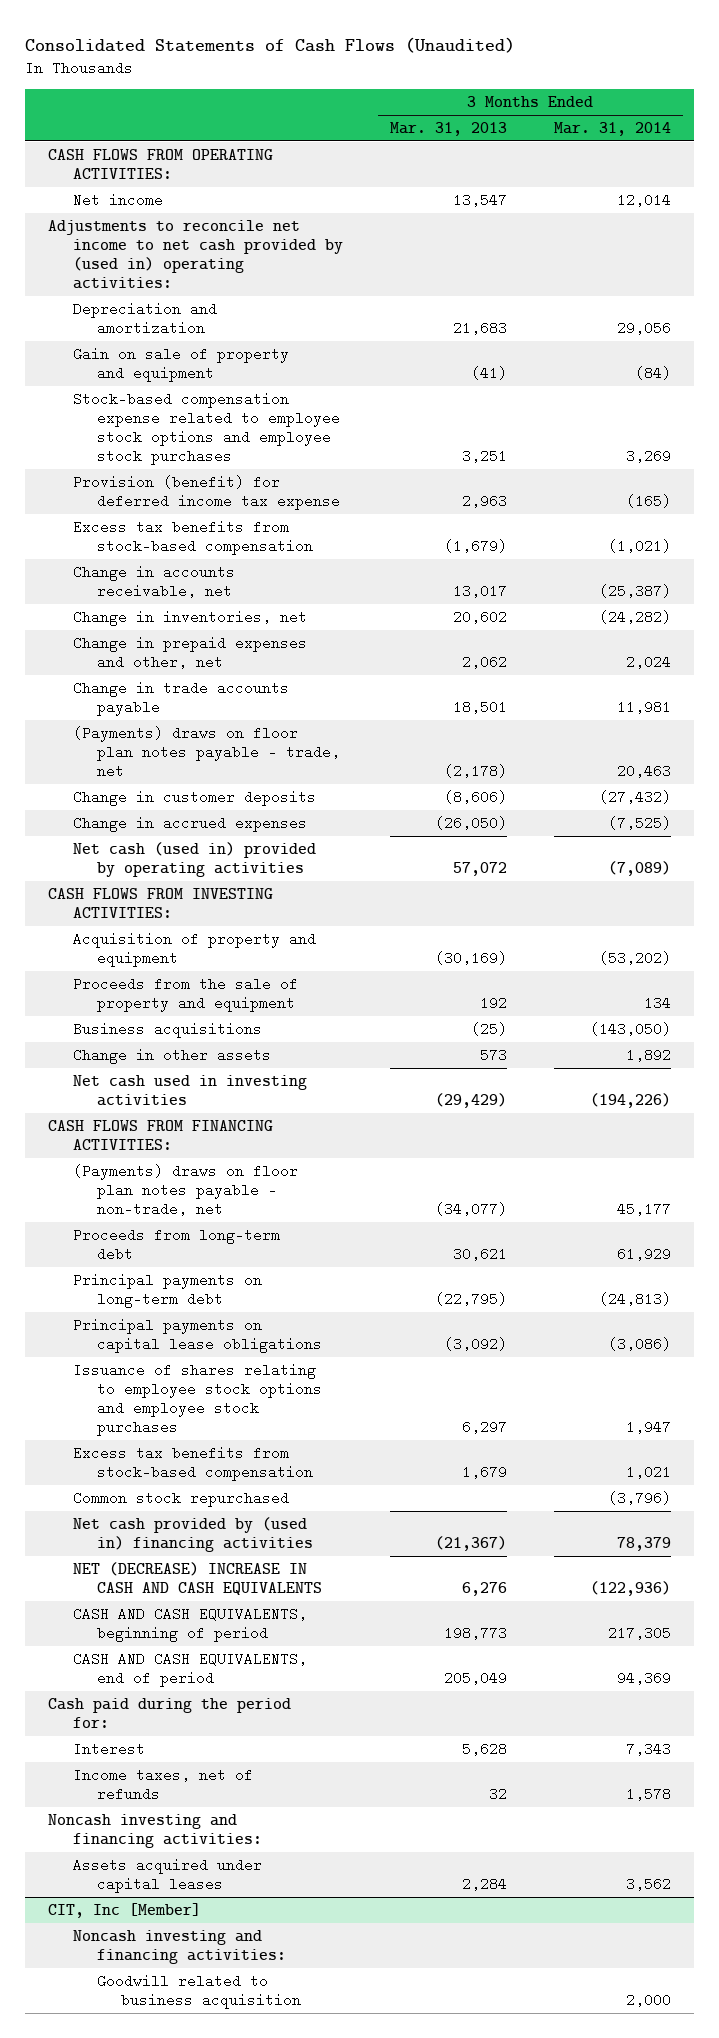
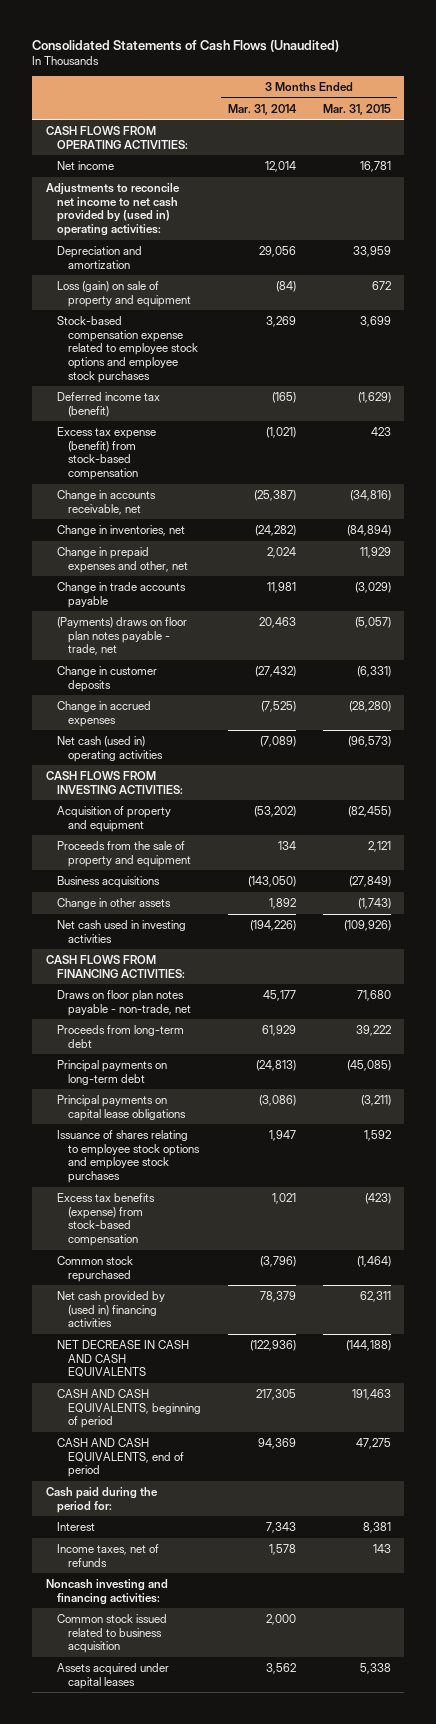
- | 3 Months Ended Mar. 31, 2013 | 3 Months Ended Mar. 31, 2014
+ | 3 Months Ended Mar. 31, 2014 | 3 Months Ended Mar. 31, 2015
- Gain on sale of property and equipment | (41) | (84)
+ Loss (gain) on sale of property and equipment | (84) | 672
- Provision (benefit) for deferred income tax expense | 2,963 | (165)
- Excess tax benefits from stock-based compensation | (1,679) | (1,021)
+ Deferred income tax (benefit) | (165) | (1,629)
+ Excess tax expense (benefit) from stock-based compensation | (1,021) | 423
- Net cash (used in) provided by operating activities | 57,072 | (7,089)
+ Net cash (used in) operating activities | (7,089) | (96,573)
- (Payments) draws on floor plan notes payable - non-trade, net | (34,077) | 45,177
+ Draws on floor plan notes payable - non-trade, net | 45,177 | 71,680
- Excess tax benefits from stock-based compensation | 1,679 | 1,021
+ Excess tax benefits (expense) from stock-based compensation | 1,021 | (423)
- NET (DECREASE) INCREASE IN CASH AND CASH EQUIVALENTS | 6,276 | (122,936)
+ NET DECREASE IN CASH AND CASH EQUIVALENTS | (122,936) | (144,188)
+ Common stock issued related to business acquisition | 2,000 |
- CIT, Inc [Member]
- Noncash investing and financing activities:
- Goodwill related to business acquisition | | 2,000

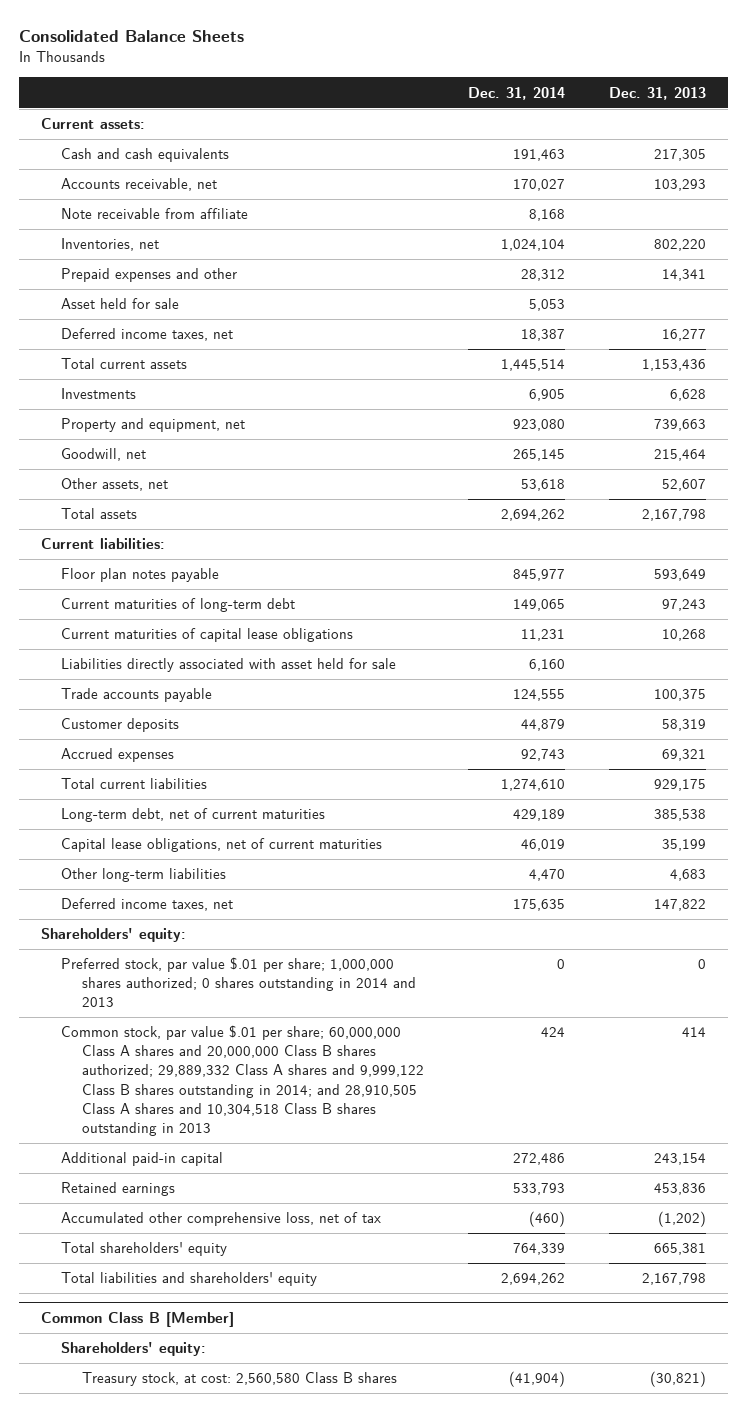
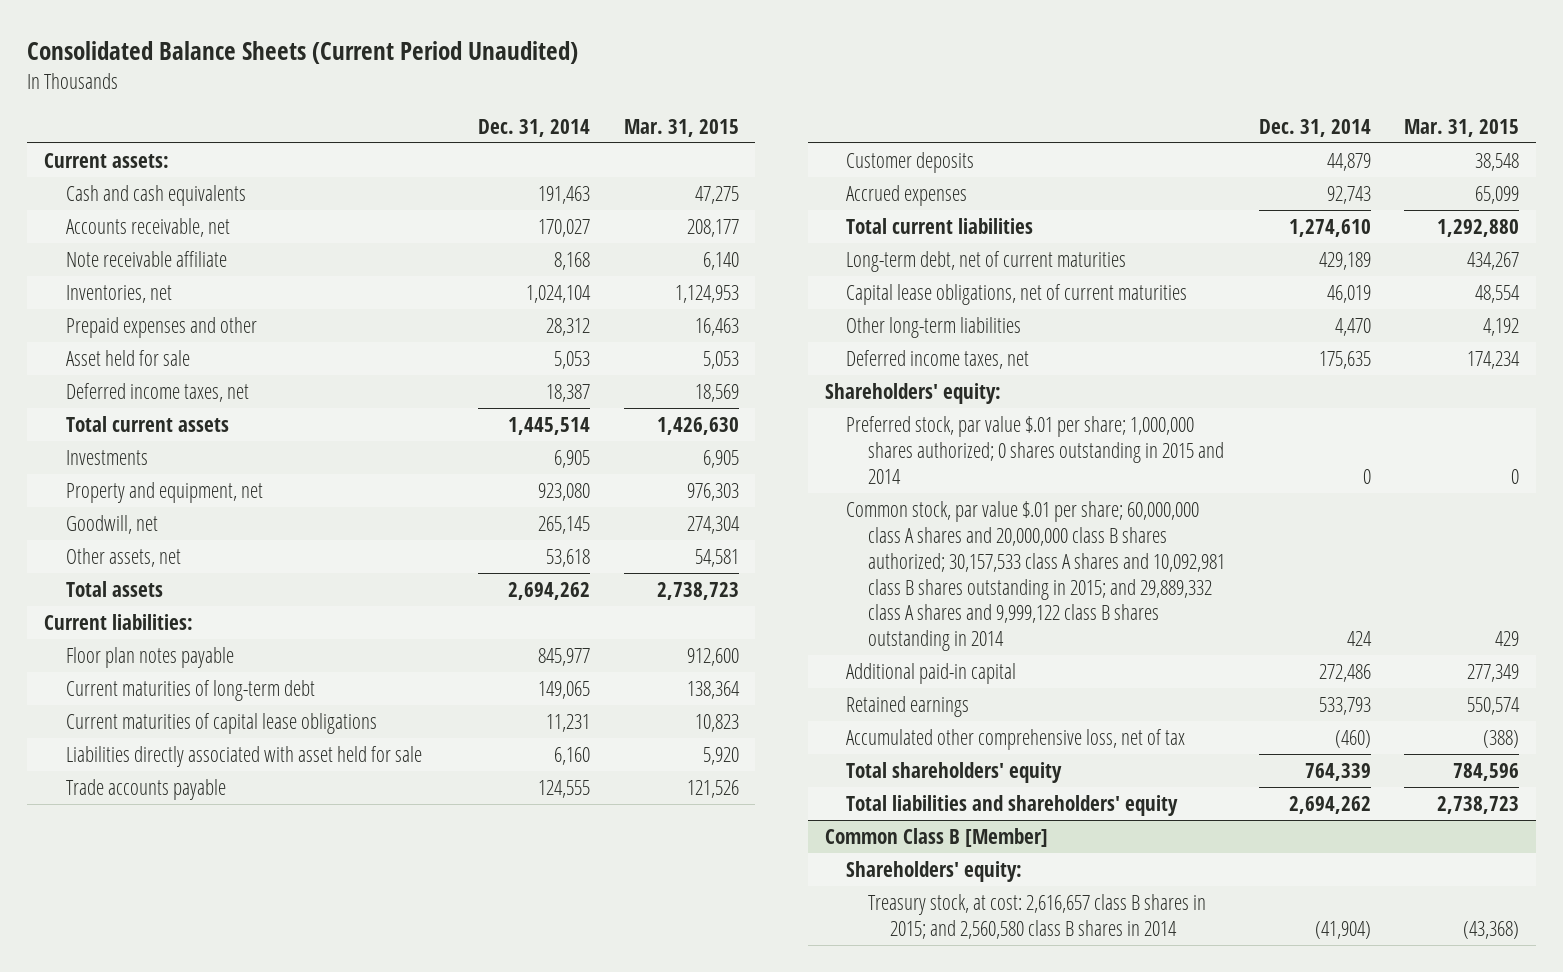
- Consolidated Balance Sheets
+ Consolidated Balance Sheets (Current Period Unaudited)
- | Dec. 31, 2014 | Dec. 31, 2013
+ | Dec. 31, 2014 | Mar. 31, 2015
- Note receivable from affiliate | 8,168 |
+ Note receivable affiliate | 8,168 | 6,140
- Preferred stock, par value $.01 per share; 1,000,000 shares authorized; 0 shares outstanding in 2014 and 2013 | 0 | 0
- Common stock, par value $.01 per share; 60,000,000 Class A shares and 20,000,000 Class B shares authorized; 29,889,332 Class A shares and 9,999,122 Class B shares outstanding in 2014; and 28,910,505 Class A shares and 10,304,518 Class B shares outstanding in 2013 | 424 | 414
+ Preferred stock, par value $.01 per share; 1,000,000 shares authorized; 0 shares outstanding in 2015 and 2014 | 0 | 0
+ Common stock, par value $.01 per share; 60,000,000 class A shares and 20,000,000 class B shares authorized; 30,157,533 class A shares and 10,092,981 class B shares outstanding in 2015; and 29,889,332 class A shares and 9,999,122 class B shares outstanding in 2014 | 424 | 429
@ Common Class B [Member]
- Treasury stock, at cost: 2,560,580 Class B shares | (41,904) | (30,821)
+ Treasury stock, at cost: 2,616,657 class B shares in 2015; and 2,560,580 class B shares in 2014 | (41,904) | (43,368)

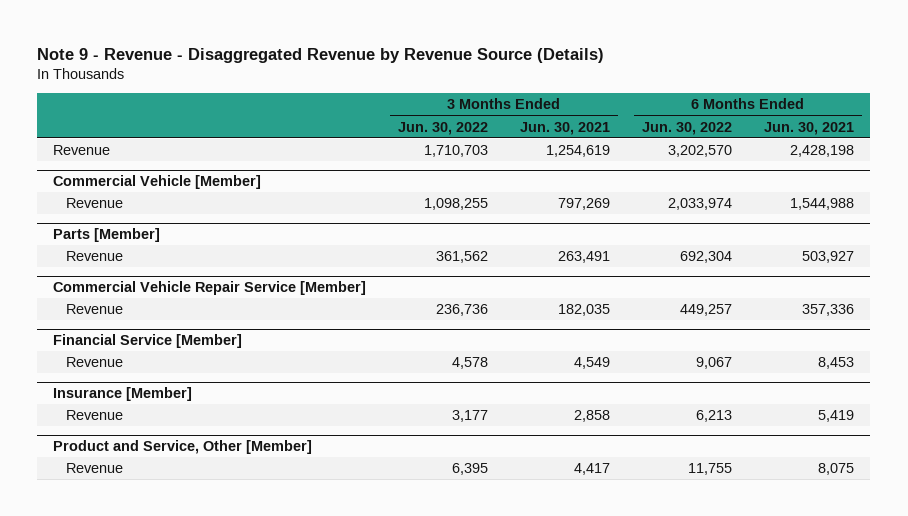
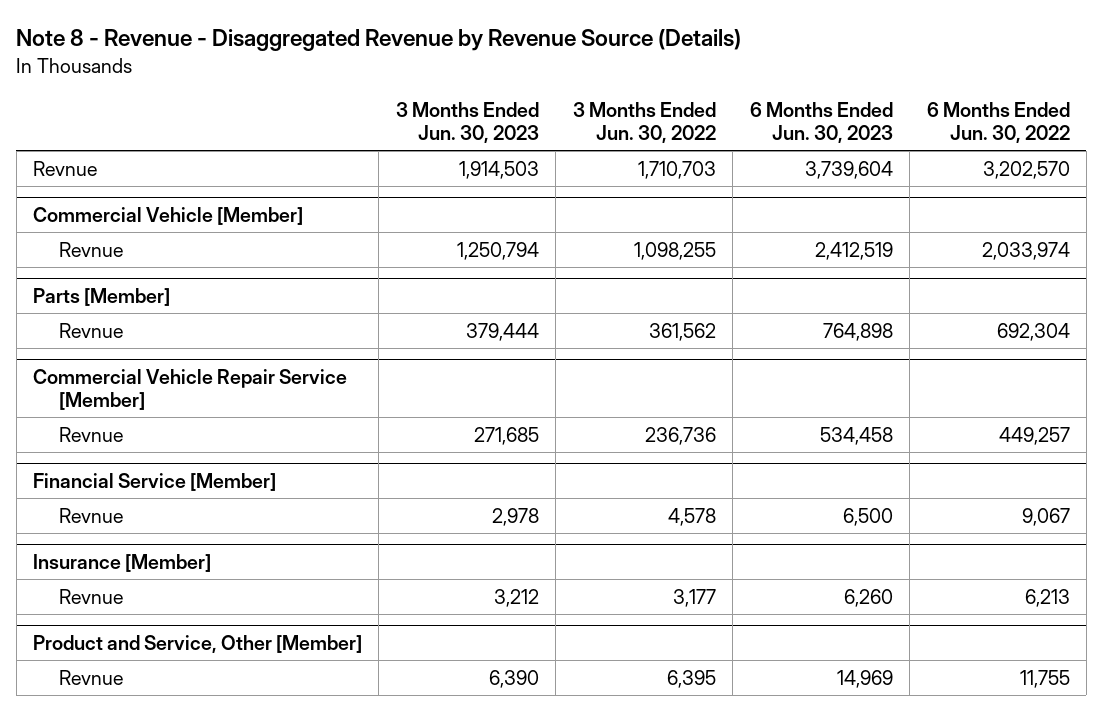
- Note 9 - Revenue - Disaggregated Revenue by Revenue Source (Details)
+ Note 8 - Revenue - Disaggregated Revenue by Revenue Source (Details)
- | 3 Months Ended Jun. 30, 2022 | 3 Months Ended Jun. 30, 2021 | 6 Months Ended Jun. 30, 2022 | 6 Months Ended Jun. 30, 2021
+ | 3 Months Ended Jun. 30, 2023 | 3 Months Ended Jun. 30, 2022 | 6 Months Ended Jun. 30, 2023 | 6 Months Ended Jun. 30, 2022
- Revenue | 1,710,703 | 1,254,619 | 3,202,570 | 2,428,198
+ Revnue | 1,914,503 | 1,710,703 | 3,739,604 | 3,202,570
@ Commercial Vehicle [Member]
- Revenue | 1,098,255 | 797,269 | 2,033,974 | 1,544,988
+ Revnue | 1,250,794 | 1,098,255 | 2,412,519 | 2,033,974
@ Parts [Member]
- Revenue | 361,562 | 263,491 | 692,304 | 503,927
+ Revnue | 379,444 | 361,562 | 764,898 | 692,304
@ Commercial Vehicle Repair Service [Member]
- Revenue | 236,736 | 182,035 | 449,257 | 357,336
+ Revnue | 271,685 | 236,736 | 534,458 | 449,257
@ Financial Service [Member]
- Revenue | 4,578 | 4,549 | 9,067 | 8,453
+ Revnue | 2,978 | 4,578 | 6,500 | 9,067
@ Insurance [Member]
- Revenue | 3,177 | 2,858 | 6,213 | 5,419
+ Revnue | 3,212 | 3,177 | 6,260 | 6,213
@ Product and Service, Other [Member]
- Revenue | 6,395 | 4,417 | 11,755 | 8,075
+ Revnue | 6,390 | 6,395 | 14,969 | 11,755

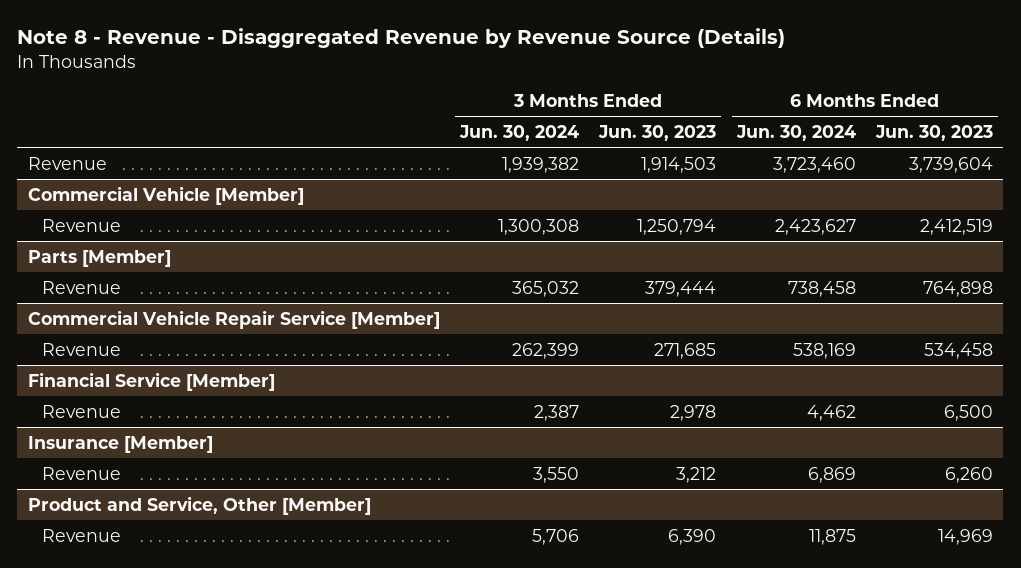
- | 3 Months Ended Jun. 30, 2023 | 3 Months Ended Jun. 30, 2022 | 6 Months Ended Jun. 30, 2023 | 6 Months Ended Jun. 30, 2022
+ | 3 Months Ended Jun. 30, 2024 | 3 Months Ended Jun. 30, 2023 | 6 Months Ended Jun. 30, 2024 | 6 Months Ended Jun. 30, 2023
- Revnue | 1,914,503 | 1,710,703 | 3,739,604 | 3,202,570
+ Revenue | 1,939,382 | 1,914,503 | 3,723,460 | 3,739,604
@ Commercial Vehicle [Member]
- Revnue | 1,250,794 | 1,098,255 | 2,412,519 | 2,033,974
+ Revenue | 1,300,308 | 1,250,794 | 2,423,627 | 2,412,519
@ Parts [Member]
- Revnue | 379,444 | 361,562 | 764,898 | 692,304
+ Revenue | 365,032 | 379,444 | 738,458 | 764,898
@ Commercial Vehicle Repair Service [Member]
- Revnue | 271,685 | 236,736 | 534,458 | 449,257
+ Revenue | 262,399 | 271,685 | 538,169 | 534,458
@ Financial Service [Member]
- Revnue | 2,978 | 4,578 | 6,500 | 9,067
+ Revenue | 2,387 | 2,978 | 4,462 | 6,500
@ Insurance [Member]
- Revnue | 3,212 | 3,177 | 6,260 | 6,213
+ Revenue | 3,550 | 3,212 | 6,869 | 6,260
@ Product and Service, Other [Member]
- Revnue | 6,390 | 6,395 | 14,969 | 11,755
+ Revenue | 5,706 | 6,390 | 11,875 | 14,969

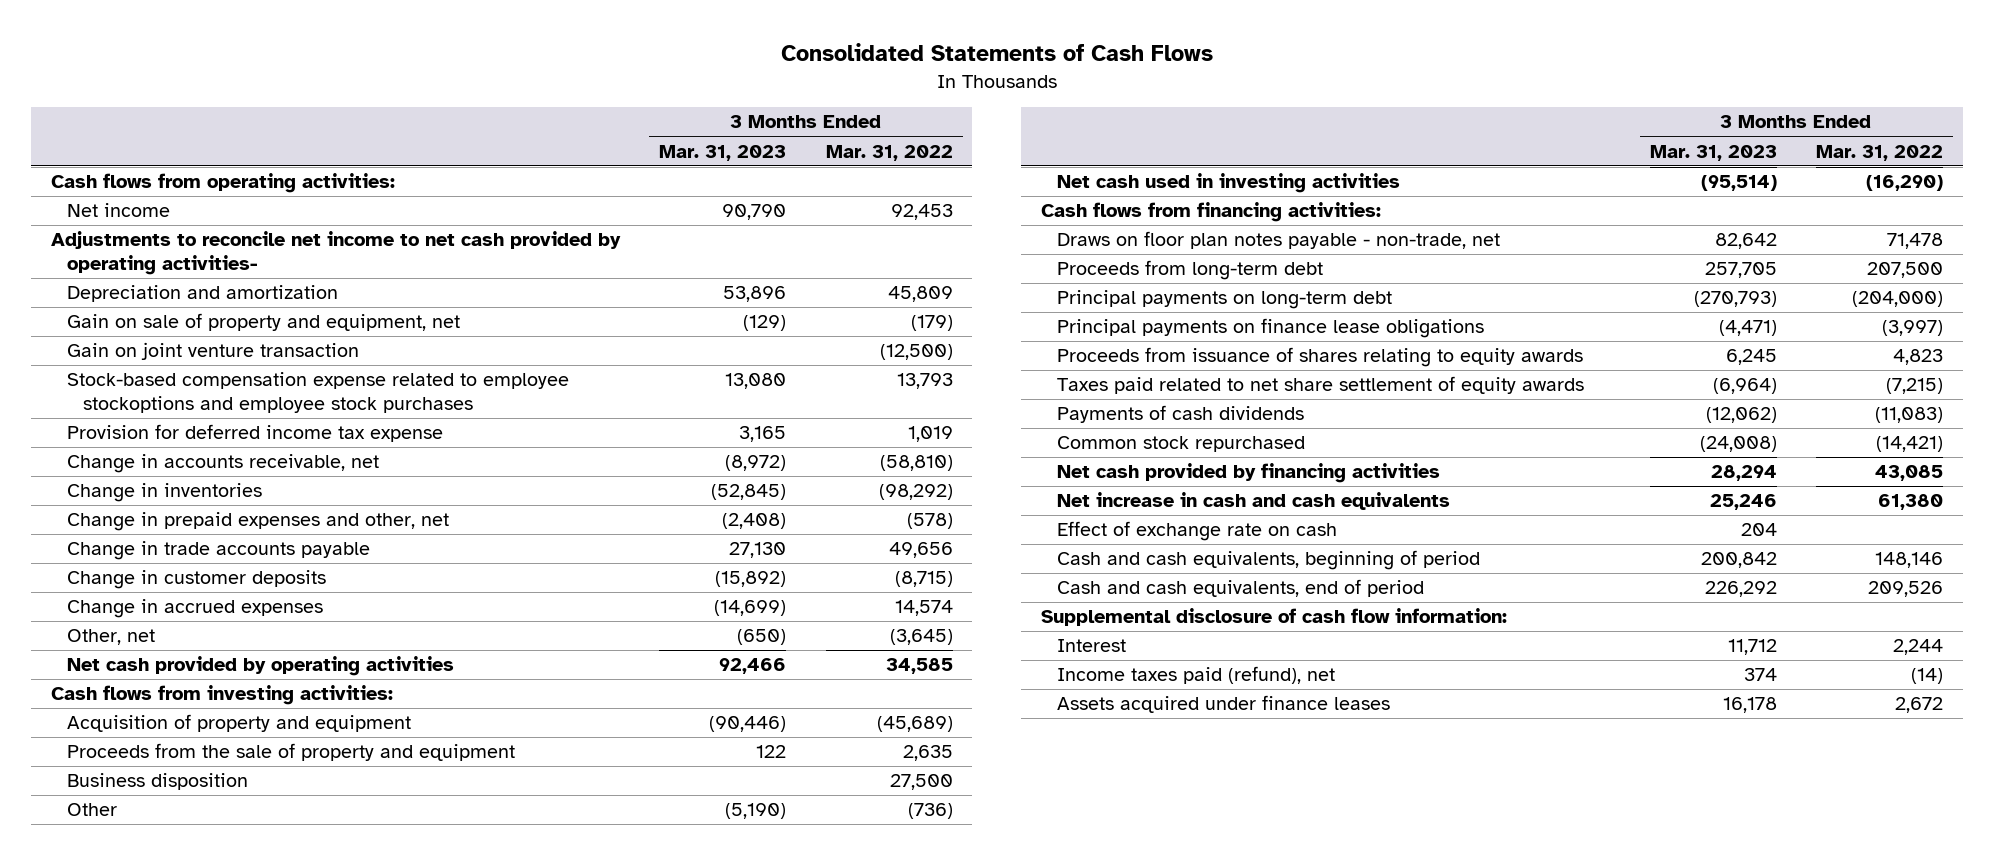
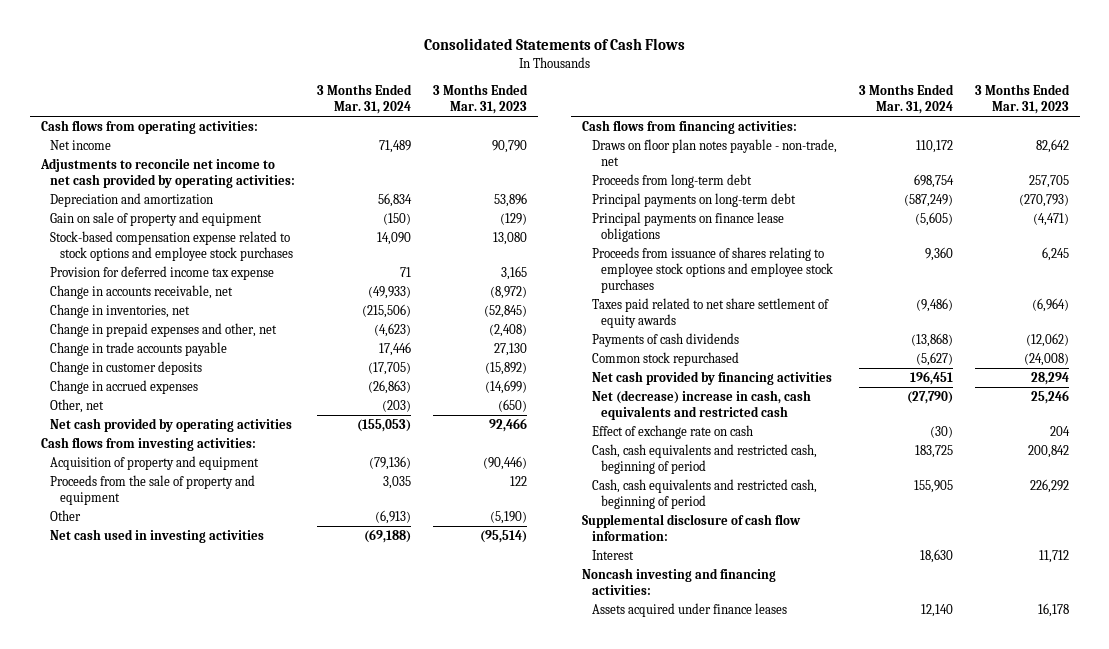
- | 3 Months Ended Mar. 31, 2023 | 3 Months Ended Mar. 31, 2022
+ | 3 Months Ended Mar. 31, 2024 | 3 Months Ended Mar. 31, 2023
- Adjustments to reconcile net income to net cash provided by operating activities-
+ Adjustments to reconcile net income to net cash provided by operating activities:
- Gain on sale of property and equipment, net | (129) | (179)
- Gain on joint venture transaction | | (12,500)
- Stock-based compensation expense related to employee stockoptions and employee stock purchases | 13,080 | 13,793
+ Gain on sale of property and equipment | (150) | (129)
+ Stock-based compensation expense related to stock options and employee stock purchases | 14,090 | 13,080
- Change in inventories | (52,845) | (98,292)
+ Change in inventories, net | (215,506) | (52,845)
- Business disposition | | 27,500
- Proceeds from issuance of shares relating to equity awards | 6,245 | 4,823
+ Proceeds from issuance of shares relating to employee stock options and employee stock purchases | 9,360 | 6,245
- Net increase in cash and cash equivalents | 25,246 | 61,380
+ Net (decrease) increase in cash, cash equivalents and restricted cash | (27,790) | 25,246
- Cash and cash equivalents, beginning of period | 200,842 | 148,146
- Cash and cash equivalents, end of period | 226,292 | 209,526
+ Cash, cash equivalents and restricted cash, beginning of period | 183,725 | 200,842
+ Cash, cash equivalents and restricted cash, beginning of period | 155,905 | 226,292
- Income taxes paid (refund), net | 374 | (14)
+ Noncash investing and financing activities:

